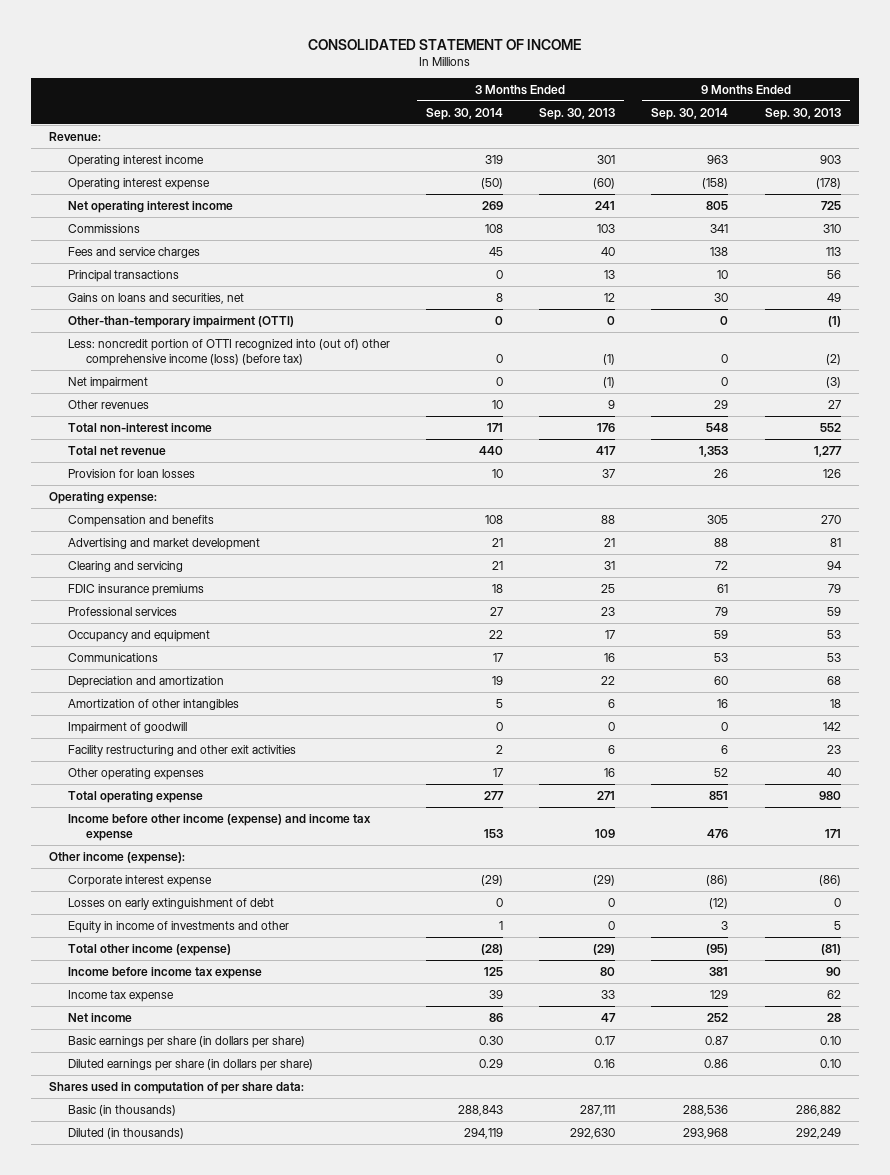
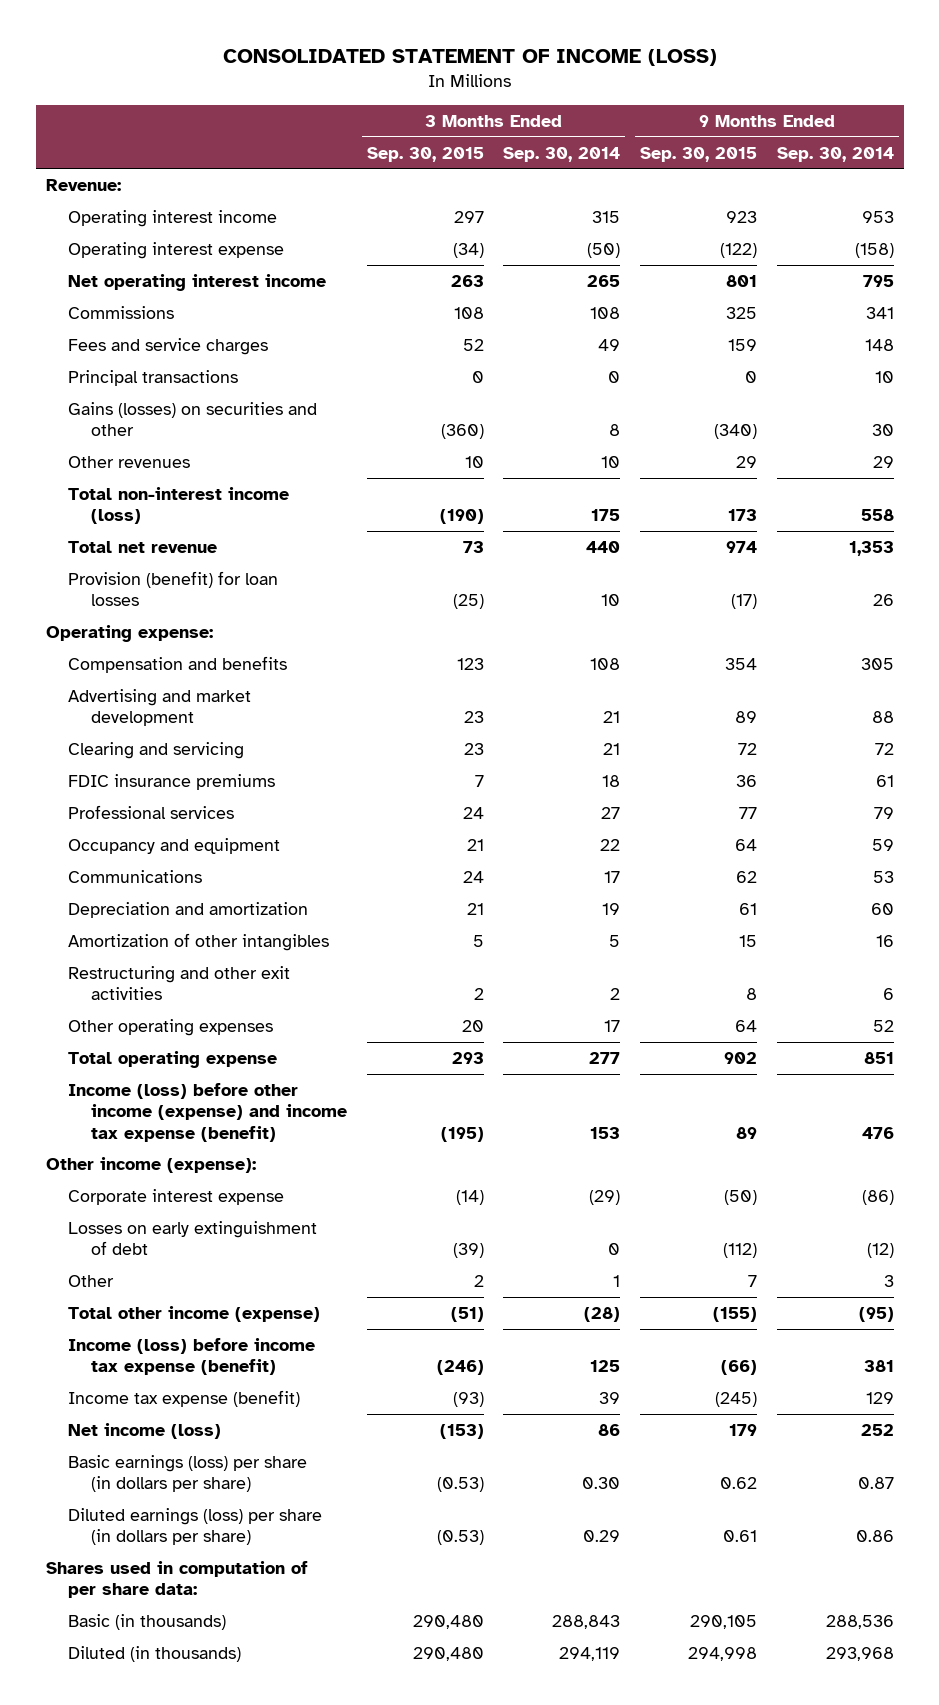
- CONSOLIDATED STATEMENT OF INCOME
+ CONSOLIDATED STATEMENT OF INCOME (LOSS)
- | 3 Months Ended Sep. 30, 2014 | 3 Months Ended Sep. 30, 2013 | 9 Months Ended Sep. 30, 2014 | 9 Months Ended Sep. 30, 2013
+ | 3 Months Ended Sep. 30, 2015 | 3 Months Ended Sep. 30, 2014 | 9 Months Ended Sep. 30, 2015 | 9 Months Ended Sep. 30, 2014
- Operating interest income | 319 | 301 | 963 | 903
+ Operating interest income | 297 | 315 | 923 | 953
- Net operating interest income | 269 | 241 | 805 | 725
+ Net operating interest income | 263 | 265 | 801 | 795
- Fees and service charges | 45 | 40 | 138 | 113
+ Fees and service charges | 52 | 49 | 159 | 148
- Gains on loans and securities, net | 8 | 12 | 30 | 49
- Other-than-temporary impairment (OTTI) | 0 | 0 | 0 | (1)
- Less: noncredit portion of OTTI recognized into (out of) other comprehensive income (loss) (before tax) | 0 | (1) | 0 | (2)
- Net impairment | 0 | (1) | 0 | (3)
+ Gains (losses) on securities and other | (360) | 8 | (340) | 30
- Total non-interest income | 171 | 176 | 548 | 552
+ Total non-interest income (loss) | (190) | 175 | 173 | 558
- Provision for loan losses | 10 | 37 | 26 | 126
+ Provision (benefit) for loan losses | (25) | 10 | (17) | 26
- Impairment of goodwill | 0 | 0 | 0 | 142
- Facility restructuring and other exit activities | 2 | 6 | 6 | 23
+ Restructuring and other exit activities | 2 | 2 | 8 | 6
- Income before other income (expense) and income tax expense | 153 | 109 | 476 | 171
+ Income (loss) before other income (expense) and income tax expense (benefit) | (195) | 153 | 89 | 476
- Equity in income of investments and other | 1 | 0 | 3 | 5
+ Other | 2 | 1 | 7 | 3
- Income before income tax expense | 125 | 80 | 381 | 90
- Income tax expense | 39 | 33 | 129 | 62
- Net income | 86 | 47 | 252 | 28
- Basic earnings per share (in dollars per share) | 0.30 | 0.17 | 0.87 | 0.10
- Diluted earnings per share (in dollars per share) | 0.29 | 0.16 | 0.86 | 0.10
+ Income (loss) before income tax expense (benefit) | (246) | 125 | (66) | 381
+ Income tax expense (benefit) | (93) | 39 | (245) | 129
+ Net income (loss) | (153) | 86 | 179 | 252
+ Basic earnings (loss) per share (in dollars per share) | (0.53) | 0.30 | 0.62 | 0.87
+ Diluted earnings (loss) per share (in dollars per share) | (0.53) | 0.29 | 0.61 | 0.86

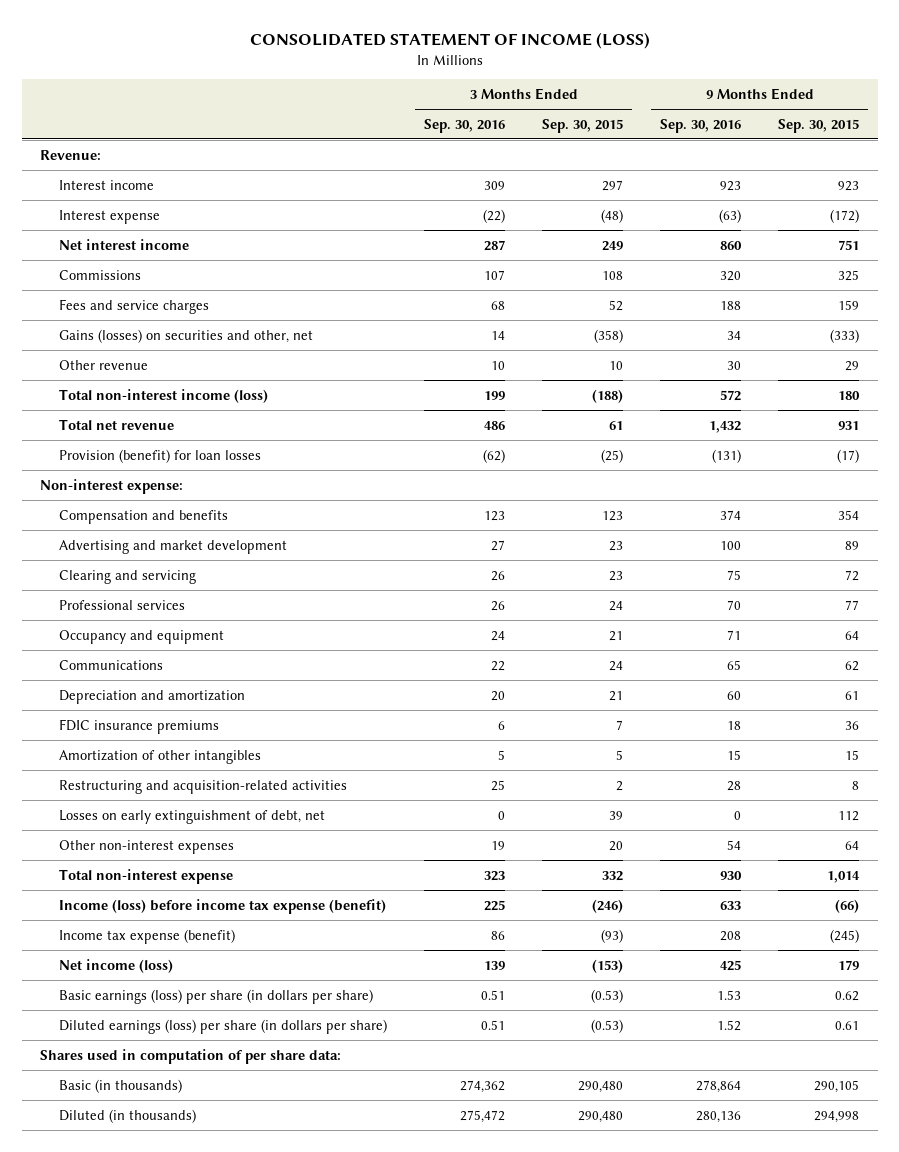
- | 3 Months Ended Sep. 30, 2015 | 3 Months Ended Sep. 30, 2014 | 9 Months Ended Sep. 30, 2015 | 9 Months Ended Sep. 30, 2014
+ | 3 Months Ended Sep. 30, 2016 | 3 Months Ended Sep. 30, 2015 | 9 Months Ended Sep. 30, 2016 | 9 Months Ended Sep. 30, 2015
- Operating interest income | 297 | 315 | 923 | 953
- Operating interest expense | (34) | (50) | (122) | (158)
- Net operating interest income | 263 | 265 | 801 | 795
+ Interest income | 309 | 297 | 923 | 923
+ Interest expense | (22) | (48) | (63) | (172)
+ Net interest income | 287 | 249 | 860 | 751
- Principal transactions | 0 | 0 | 0 | 10
- Gains (losses) on securities and other | (360) | 8 | (340) | 30
- Other revenues | 10 | 10 | 29 | 29
- Total non-interest income (loss) | (190) | 175 | 173 | 558
- Total net revenue | 73 | 440 | 974 | 1,353
+ Gains (losses) on securities and other, net | 14 | (358) | 34 | (333)
+ Other revenue | 10 | 10 | 30 | 29
+ Total non-interest income (loss) | 199 | (188) | 572 | 180
+ Total net revenue | 486 | 61 | 1,432 | 931
- Operating expense:
+ Non-interest expense:
moved down: FDIC insurance premiums | 6 | 7 | 18 | 36
- Restructuring and other exit activities | 2 | 2 | 8 | 6
- Other operating expenses | 20 | 17 | 64 | 52
- Total operating expense | 293 | 277 | 902 | 851
- Income (loss) before other income (expense) and income tax expense (benefit) | (195) | 153 | 89 | 476
- Other income (expense):
- Corporate interest expense | (14) | (29) | (50) | (86)
- Losses on early extinguishment of debt | (39) | 0 | (112) | (12)
- Other | 2 | 1 | 7 | 3
- Total other income (expense) | (51) | (28) | (155) | (95)
+ Restructuring and acquisition-related activities | 25 | 2 | 28 | 8
+ Losses on early extinguishment of debt, net | 0 | 39 | 0 | 112
+ Other non-interest expenses | 19 | 20 | 54 | 64
+ Total non-interest expense | 323 | 332 | 930 | 1,014

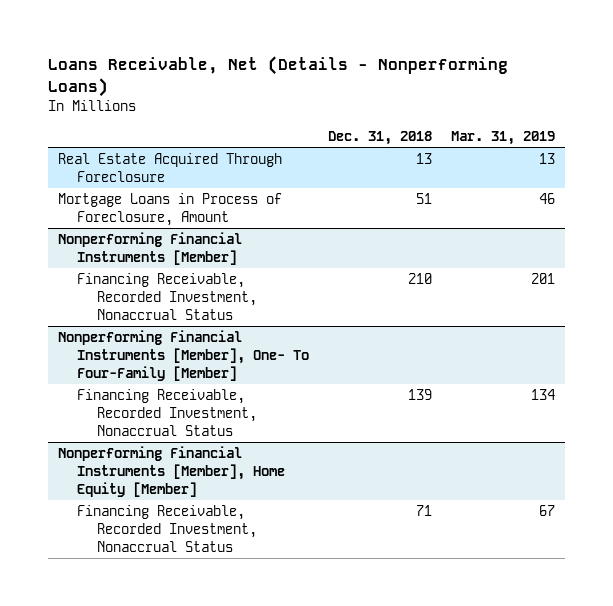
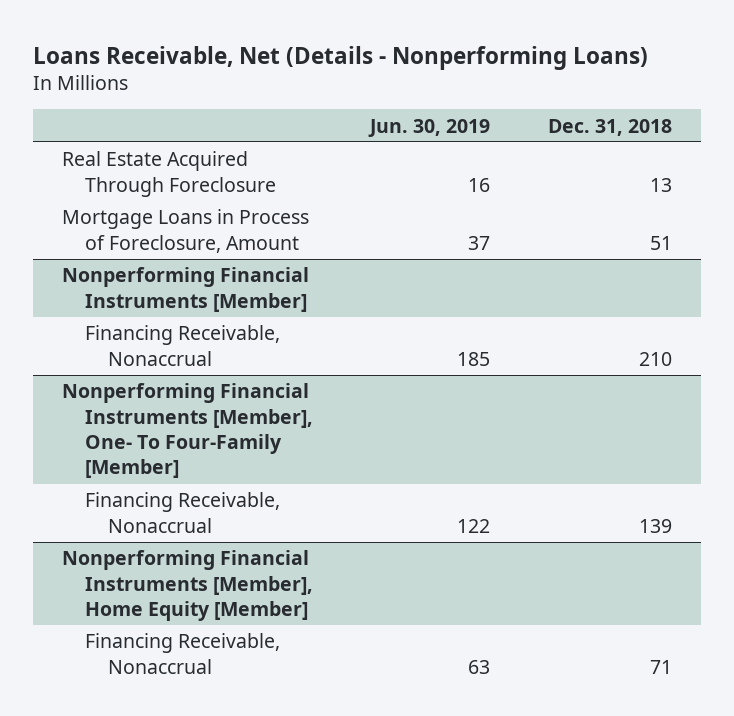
- | Dec. 31, 2018 | Mar. 31, 2019
+ | Jun. 30, 2019 | Dec. 31, 2018
@ Nonperforming Financial Instruments [Member]
- Financing Receivable, Recorded Investment, Nonaccrual Status | 210 | 201
+ Financing Receivable, Nonaccrual | 185 | 210
@ Nonperforming Financial Instruments [Member], One- To Four-Family [Member]
- Financing Receivable, Recorded Investment, Nonaccrual Status | 139 | 134
+ Financing Receivable, Nonaccrual | 122 | 139
@ Nonperforming Financial Instruments [Member], Home Equity [Member]
- Financing Receivable, Recorded Investment, Nonaccrual Status | 71 | 67
+ Financing Receivable, Nonaccrual | 63 | 71

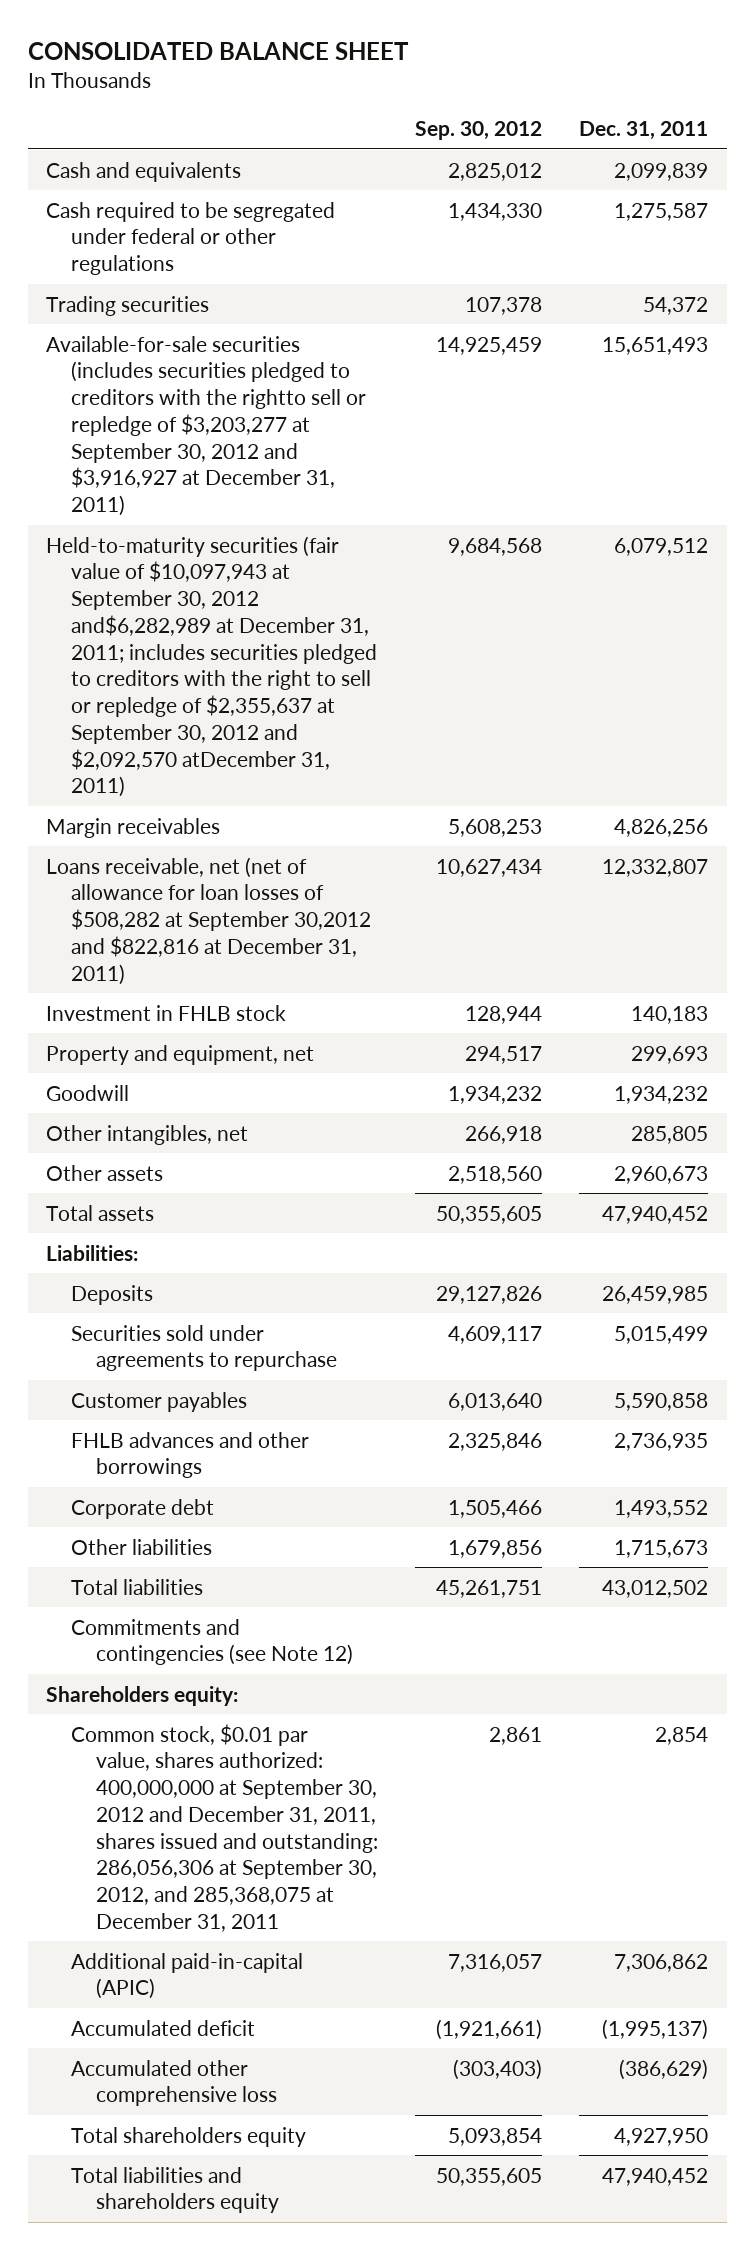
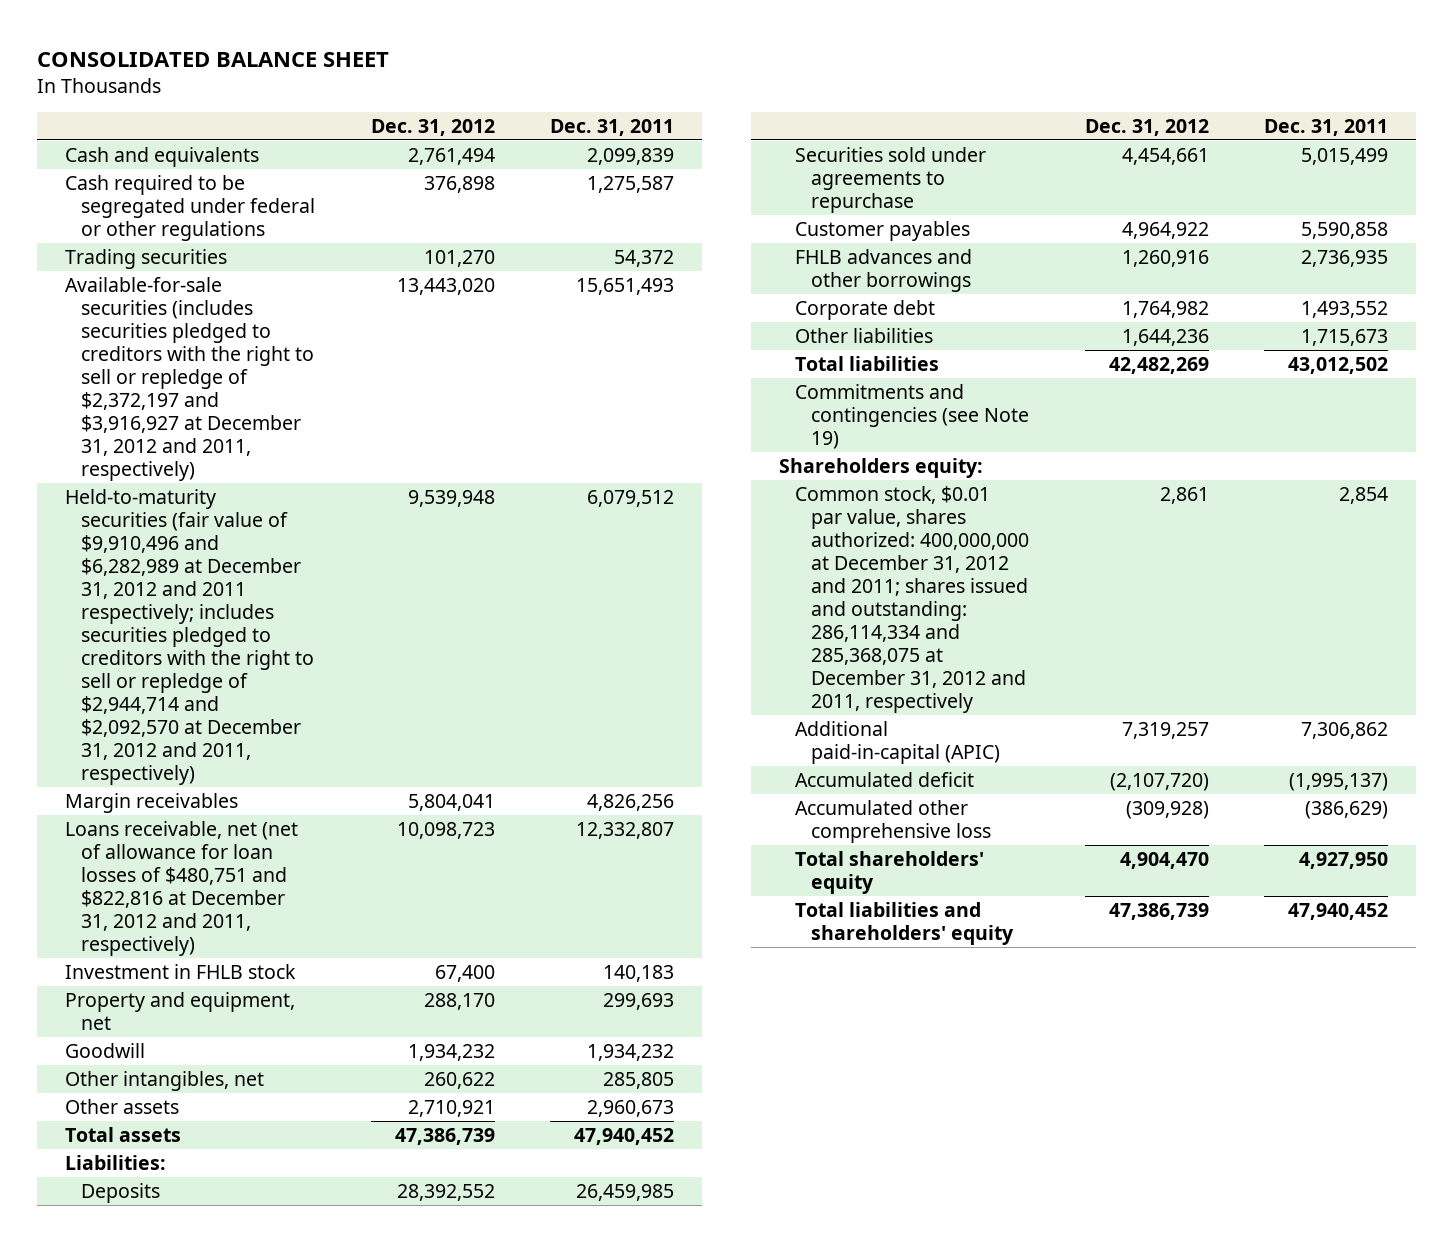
- | Sep. 30, 2012 | Dec. 31, 2011
+ | Dec. 31, 2012 | Dec. 31, 2011
- Available-for-sale securities (includes securities pledged to creditors with the rightto sell or repledge of $3,203,277 at September 30, 2012 and $3,916,927 at December 31, 2011) | 14,925,459 | 15,651,493
- Held-to-maturity securities (fair value of $10,097,943 at September 30, 2012 and$6,282,989 at December 31, 2011; includes securities pledged to creditors with the right to sell or repledge of $2,355,637 at September 30, 2012 and $2,092,570 atDecember 31, 2011) | 9,684,568 | 6,079,512
+ Available-for-sale securities (includes securities pledged to creditors with the right to sell or repledge of $2,372,197 and $3,916,927 at December 31, 2012 and 2011, respectively) | 13,443,020 | 15,651,493
+ Held-to-maturity securities (fair value of $9,910,496 and $6,282,989 at December 31, 2012 and 2011 respectively; includes securities pledged to creditors with the right to sell or repledge of $2,944,714 and $2,092,570 at December 31, 2012 and 2011, respectively) | 9,539,948 | 6,079,512
- Loans receivable, net (net of allowance for loan losses of $508,282 at September 30,2012 and $822,816 at December 31, 2011) | 10,627,434 | 12,332,807
+ Loans receivable, net (net of allowance for loan losses of $480,751 and $822,816 at December 31, 2012 and 2011, respectively) | 10,098,723 | 12,332,807
- Commitments and contingencies (see Note 12)
+ Commitments and contingencies (see Note 19)
- Common stock, $0.01 par value, shares authorized: 400,000,000 at September 30, 2012 and December 31, 2011, shares issued and outstanding: 286,056,306 at September 30, 2012, and 285,368,075 at December 31, 2011 | 2,861 | 2,854
+ Common stock, $0.01 par value, shares authorized: 400,000,000 at December 31, 2012 and 2011; shares issued and outstanding: 286,114,334 and 285,368,075 at December 31, 2012 and 2011, respectively | 2,861 | 2,854
- Total shareholders equity | 5,093,854 | 4,927,950
- Total liabilities and shareholders equity | 50,355,605 | 47,940,452
+ Total shareholders' equity | 4,904,470 | 4,927,950
+ Total liabilities and shareholders' equity | 47,386,739 | 47,940,452

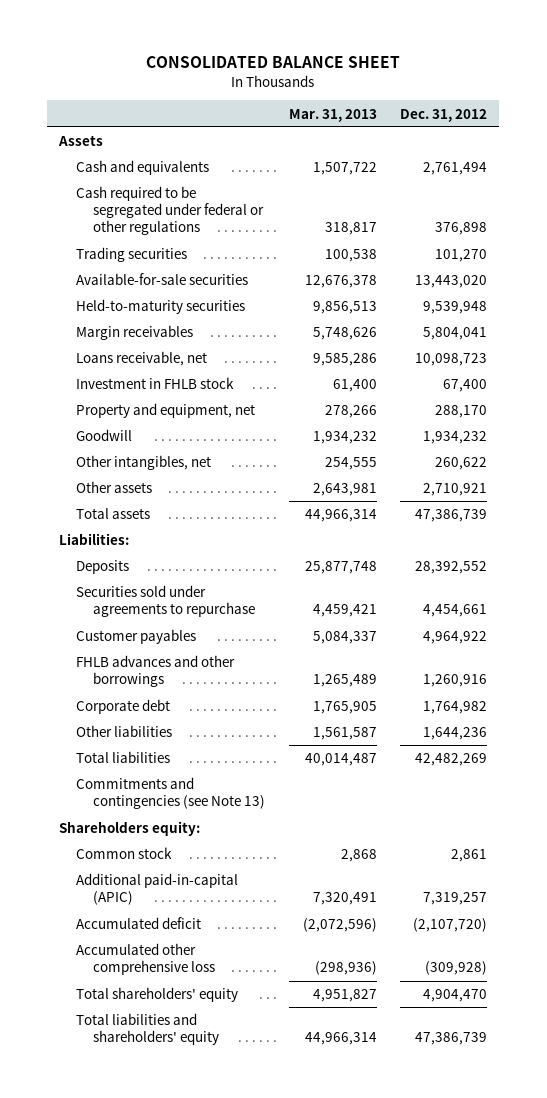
- | Dec. 31, 2012 | Dec. 31, 2011
+ | Mar. 31, 2013 | Dec. 31, 2012
+ Assets
- Available-for-sale securities (includes securities pledged to creditors with the right to sell or repledge of $2,372,197 and $3,916,927 at December 31, 2012 and 2011, respectively) | 13,443,020 | 15,651,493
- Held-to-maturity securities (fair value of $9,910,496 and $6,282,989 at December 31, 2012 and 2011 respectively; includes securities pledged to creditors with the right to sell or repledge of $2,944,714 and $2,092,570 at December 31, 2012 and 2011, respectively) | 9,539,948 | 6,079,512
+ Available-for-sale securities | 12,676,378 | 13,443,020
+ Held-to-maturity securities | 9,856,513 | 9,539,948
- Loans receivable, net (net of allowance for loan losses of $480,751 and $822,816 at December 31, 2012 and 2011, respectively) | 10,098,723 | 12,332,807
+ Loans receivable, net | 9,585,286 | 10,098,723
- Commitments and contingencies (see Note 19)
+ Commitments and contingencies (see Note 13)
- Common stock, $0.01 par value, shares authorized: 400,000,000 at December 31, 2012 and 2011; shares issued and outstanding: 286,114,334 and 285,368,075 at December 31, 2012 and 2011, respectively | 2,861 | 2,854
+ Common stock | 2,868 | 2,861

